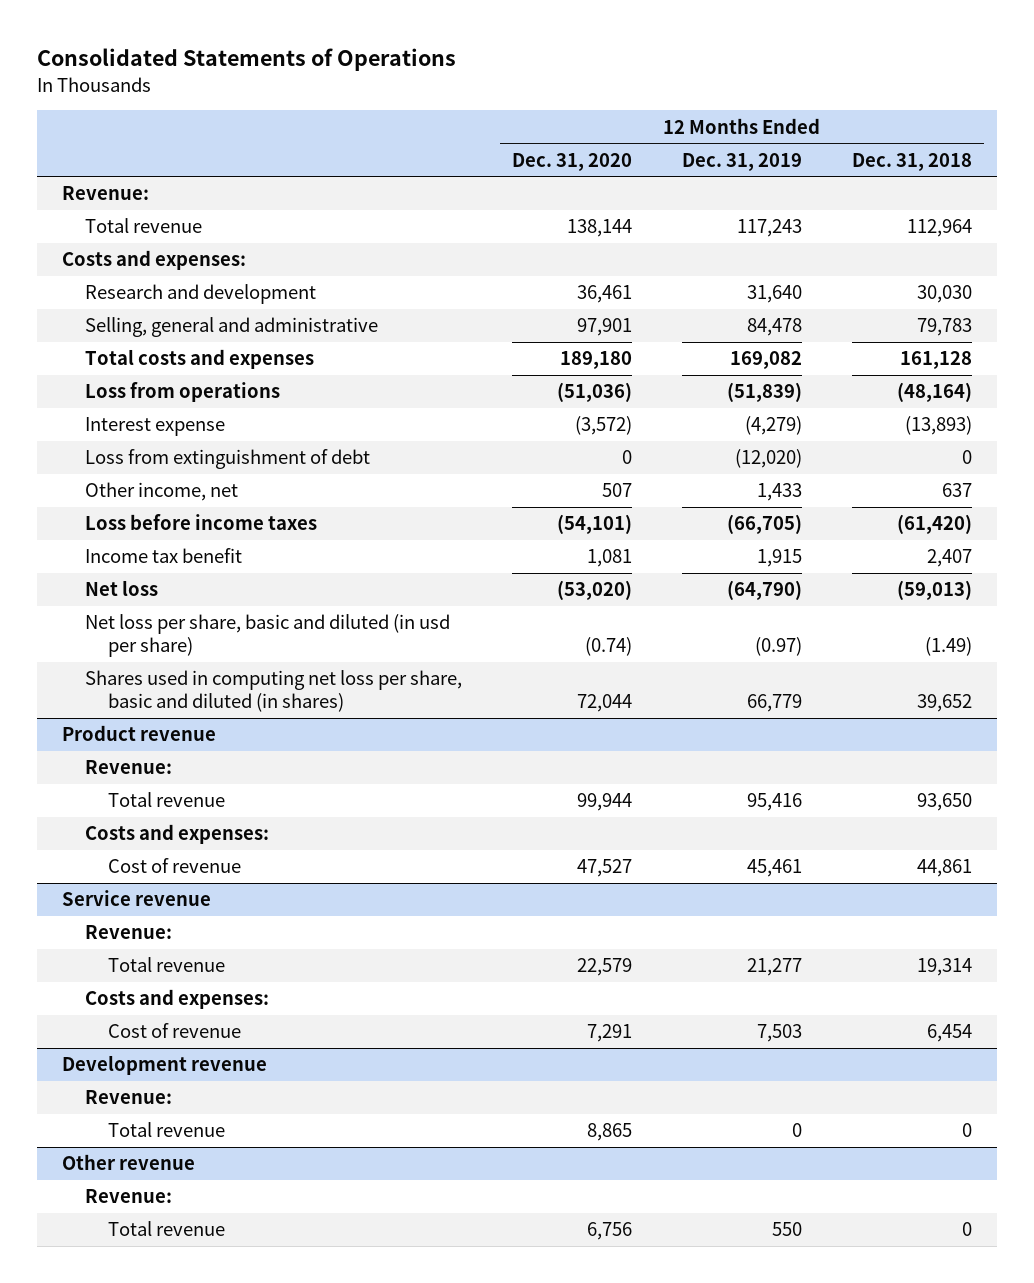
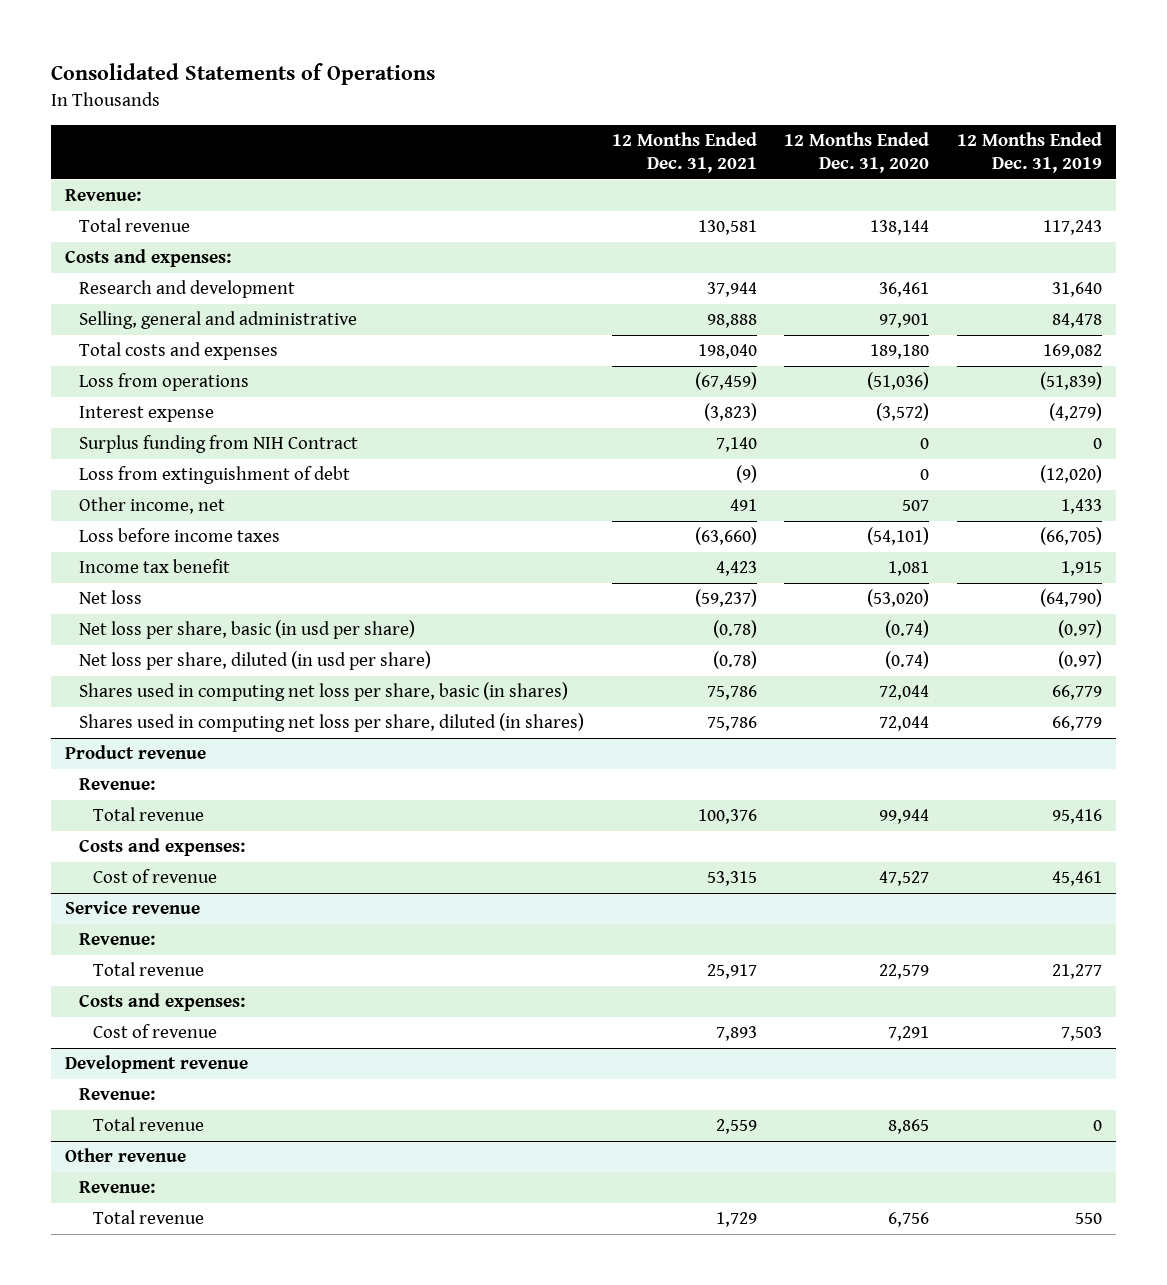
- | 12 Months Ended Dec. 31, 2020 | 12 Months Ended Dec. 31, 2019 | 12 Months Ended Dec. 31, 2018
+ | 12 Months Ended Dec. 31, 2021 | 12 Months Ended Dec. 31, 2020 | 12 Months Ended Dec. 31, 2019
+ Surplus funding from NIH Contract | 7,140 | 0 | 0
- Net loss per share, basic and diluted (in usd per share) | (0.74) | (0.97) | (1.49)
- Shares used in computing net loss per share, basic and diluted (in shares) | 72,044 | 66,779 | 39,652
+ Net loss per share, basic (in usd per share) | (0.78) | (0.74) | (0.97)
+ Net loss per share, diluted (in usd per share) | (0.78) | (0.74) | (0.97)
+ Shares used in computing net loss per share, basic (in shares) | 75,786 | 72,044 | 66,779
+ Shares used in computing net loss per share, diluted (in shares) | 75,786 | 72,044 | 66,779

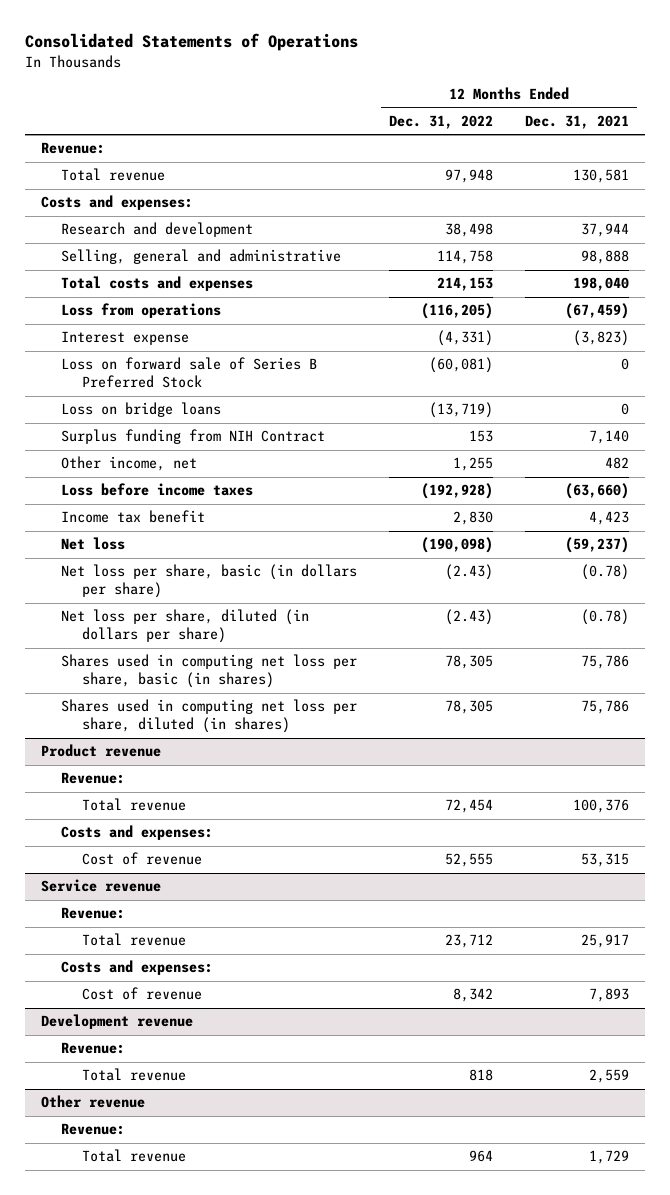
- | 12 Months Ended Dec. 31, 2021 | 12 Months Ended Dec. 31, 2020 | 12 Months Ended Dec. 31, 2019
+ | 12 Months Ended Dec. 31, 2022 | 12 Months Ended Dec. 31, 2021
+ Loss on forward sale of Series B Preferred Stock | (60,081) | 0
+ Loss on bridge loans | (13,719) | 0
- Loss from extinguishment of debt | (9) | 0 | (12,020)
- Other income, net | 491 | 507 | 1,433
+ Other income, net | 1,255 | 482
- Net loss per share, basic (in usd per share) | (0.78) | (0.74) | (0.97)
- Net loss per share, diluted (in usd per share) | (0.78) | (0.74) | (0.97)
+ Net loss per share, basic (in dollars per share) | (2.43) | (0.78)
+ Net loss per share, diluted (in dollars per share) | (2.43) | (0.78)

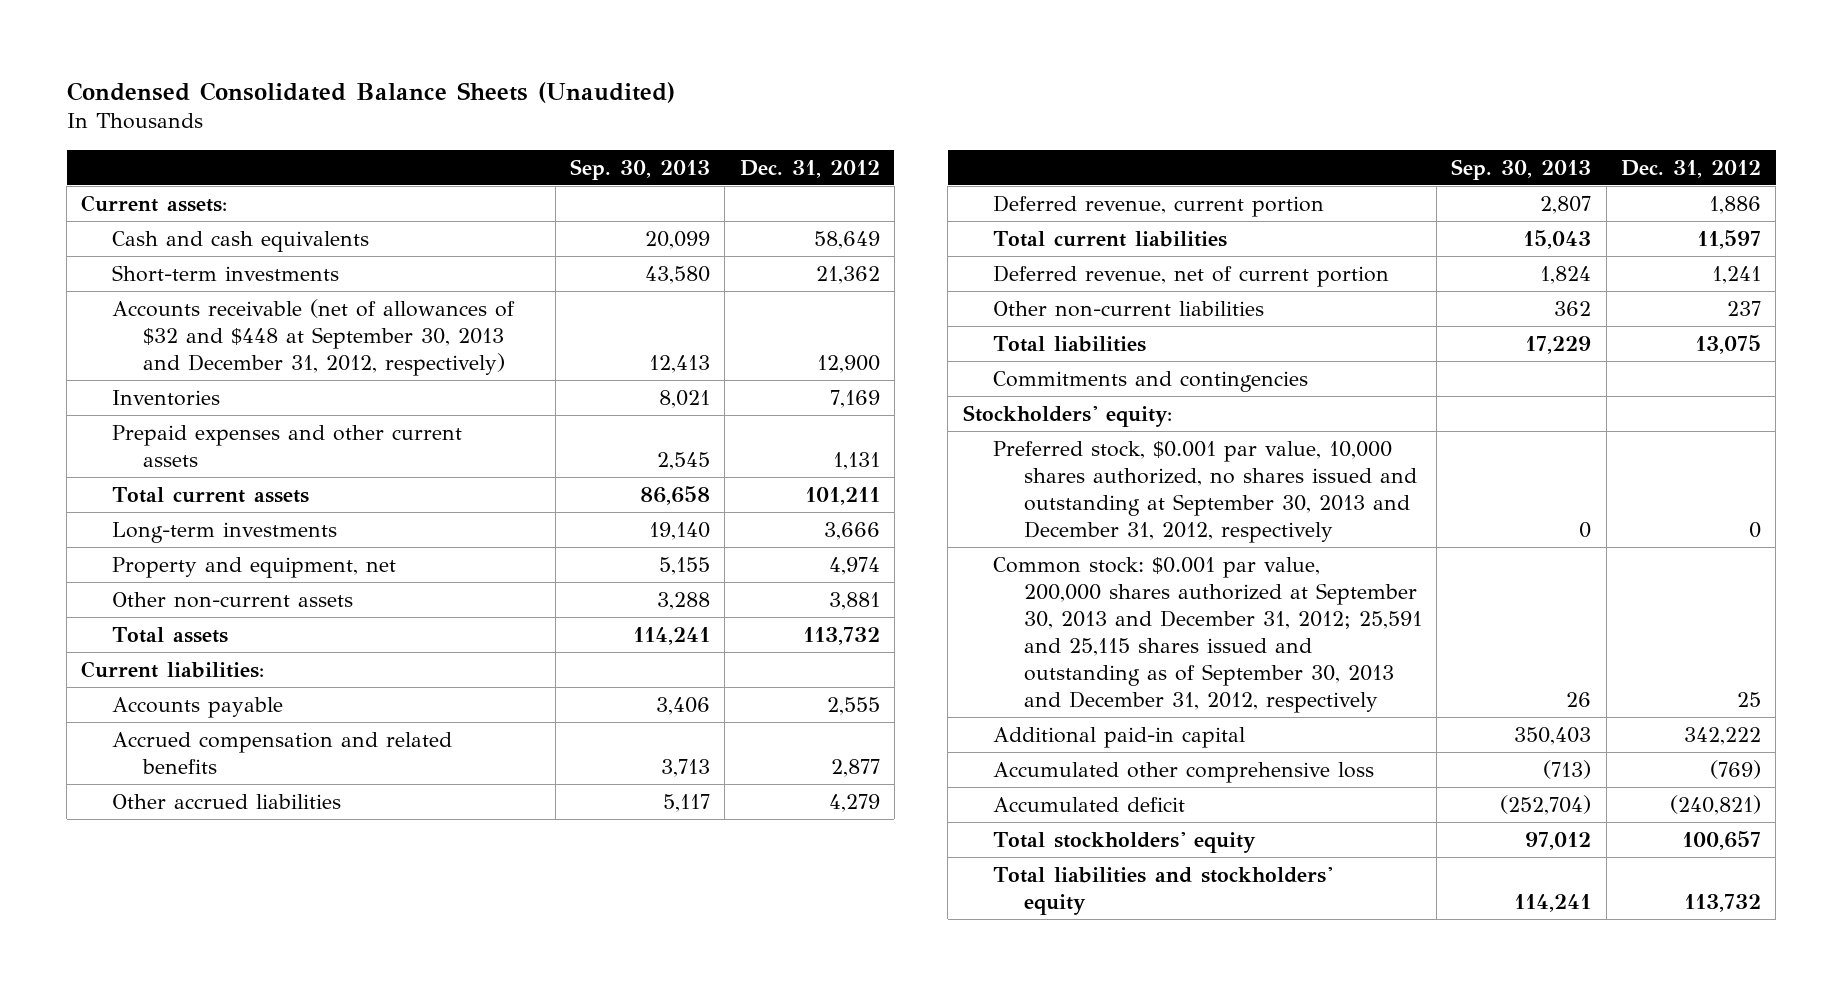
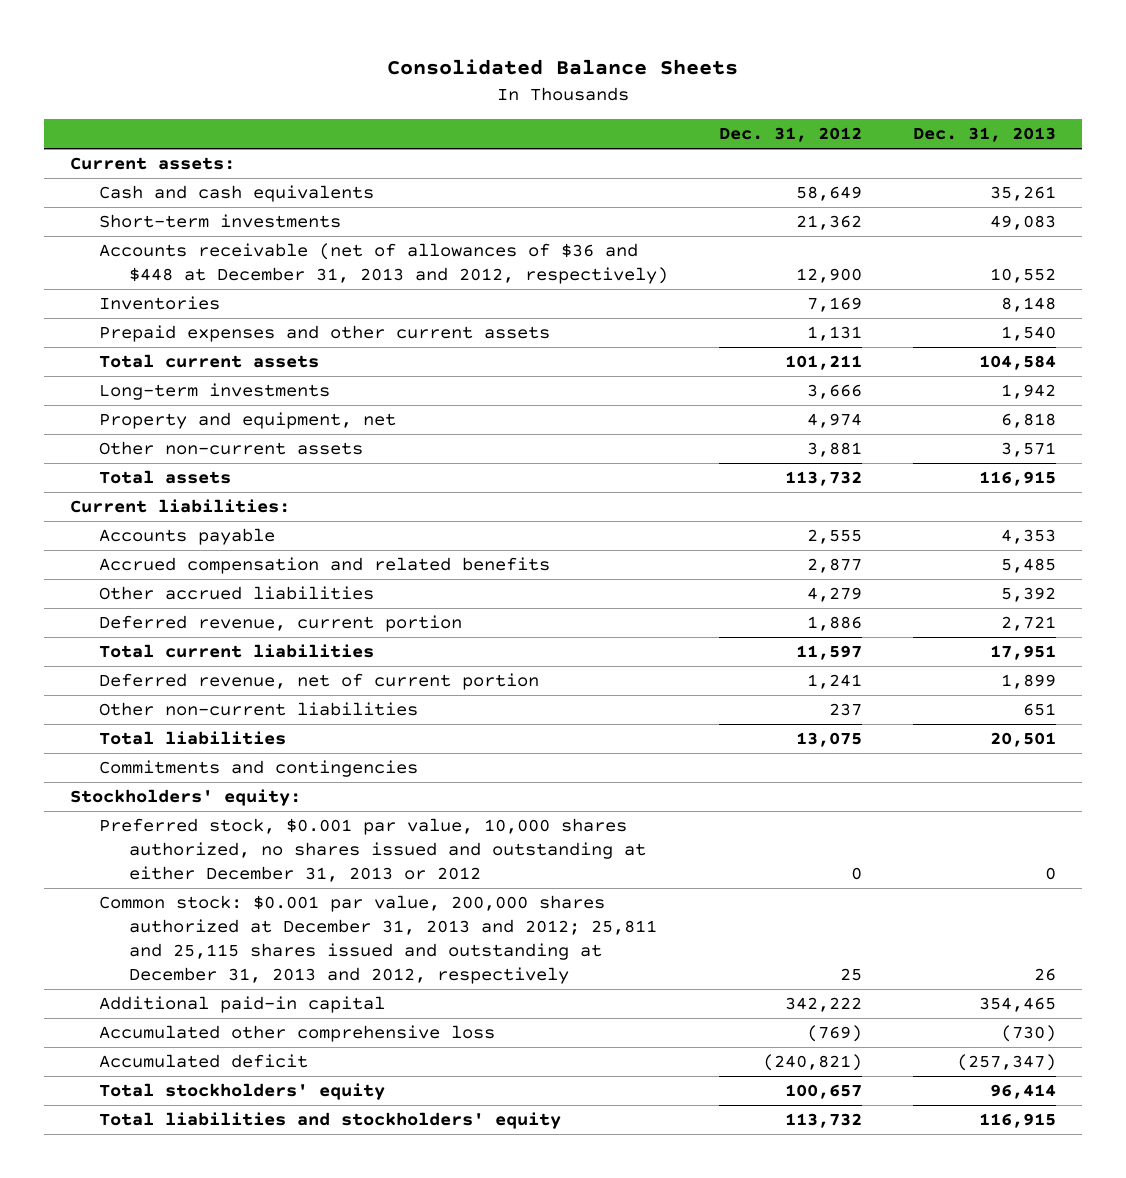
- Condensed Consolidated Balance Sheets (Unaudited)
+ Consolidated Balance Sheets
- | Sep. 30, 2013 | Dec. 31, 2012
+ | Dec. 31, 2012 | Dec. 31, 2013
- Accounts receivable (net of allowances of $32 and $448 at September 30, 2013 and December 31, 2012, respectively) | 12,413 | 12,900
+ Accounts receivable (net of allowances of $36 and $448 at December 31, 2013 and 2012, respectively) | 12,900 | 10,552
- Preferred stock, $0.001 par value, 10,000 shares authorized, no shares issued and outstanding at September 30, 2013 and December 31, 2012, respectively | 0 | 0
- Common stock: $0.001 par value, 200,000 shares authorized at September 30, 2013 and December 31, 2012; 25,591 and 25,115 shares issued and outstanding as of September 30, 2013 and December 31, 2012, respectively | 26 | 25
+ Preferred stock, $0.001 par value, 10,000 shares authorized, no shares issued and outstanding at either December 31, 2013 or 2012 | 0 | 0
+ Common stock: $0.001 par value, 200,000 shares authorized at December 31, 2013 and 2012; 25,811 and 25,115 shares issued and outstanding at December 31, 2013 and 2012, respectively | 25 | 26

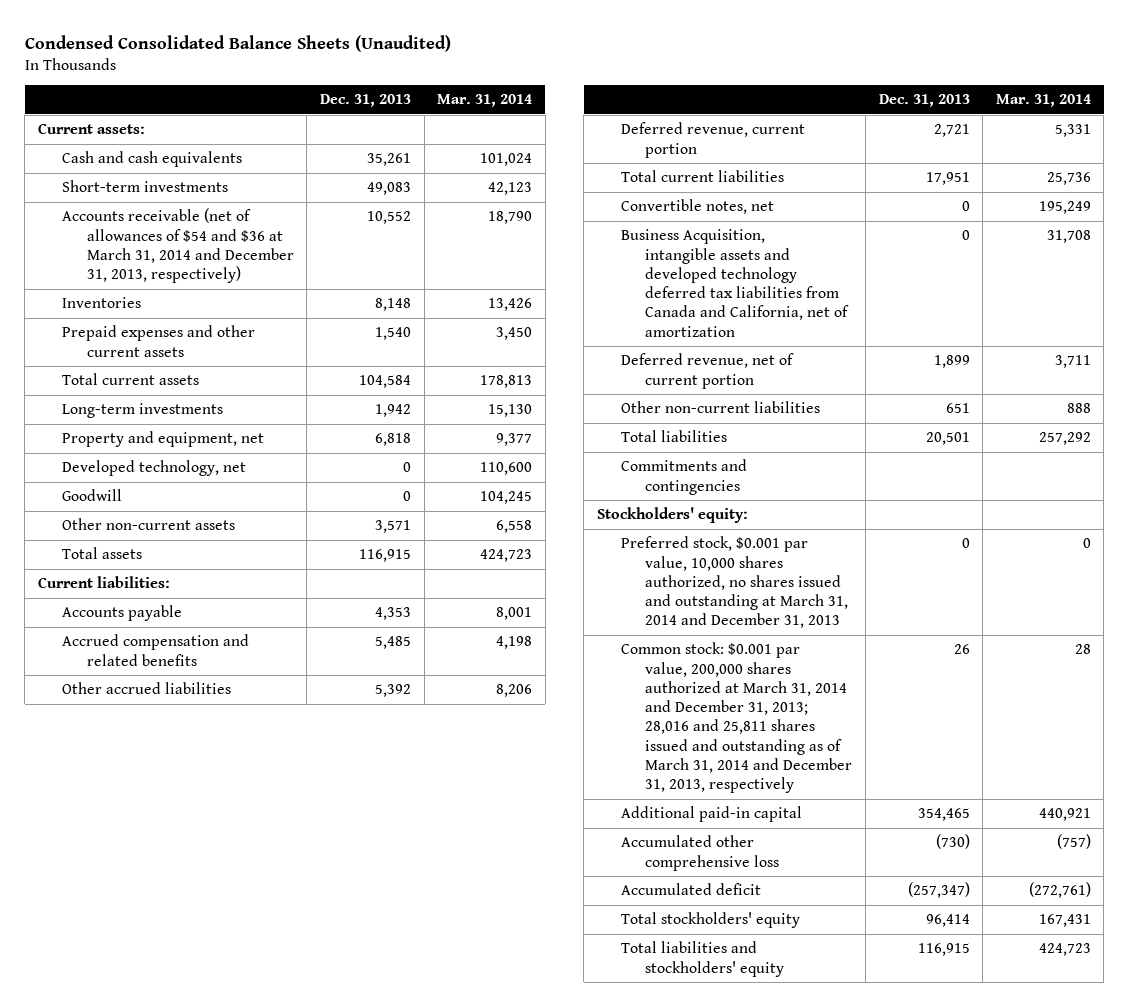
- Consolidated Balance Sheets
+ Condensed Consolidated Balance Sheets (Unaudited)
- | Dec. 31, 2012 | Dec. 31, 2013
+ | Dec. 31, 2013 | Mar. 31, 2014
- Accounts receivable (net of allowances of $36 and $448 at December 31, 2013 and 2012, respectively) | 12,900 | 10,552
+ Accounts receivable (net of allowances of $54 and $36 at March 31, 2014 and December 31, 2013, respectively) | 10,552 | 18,790
+ Developed technology, net | 0 | 110,600
+ Goodwill | 0 | 104,245
+ Convertible notes, net | 0 | 195,249
+ Business Acquisition, intangible assets and developed technology deferred tax liabilities from Canada and California, net of amortization | 0 | 31,708
- Preferred stock, $0.001 par value, 10,000 shares authorized, no shares issued and outstanding at either December 31, 2013 or 2012 | 0 | 0
- Common stock: $0.001 par value, 200,000 shares authorized at December 31, 2013 and 2012; 25,811 and 25,115 shares issued and outstanding at December 31, 2013 and 2012, respectively | 25 | 26
+ Preferred stock, $0.001 par value, 10,000 shares authorized, no shares issued and outstanding at March 31, 2014 and December 31, 2013 | 0 | 0
+ Common stock: $0.001 par value, 200,000 shares authorized at March 31, 2014 and December 31, 2013; 28,016 and 25,811 shares issued and outstanding as of March 31, 2014 and December 31, 2013, respectively | 26 | 28

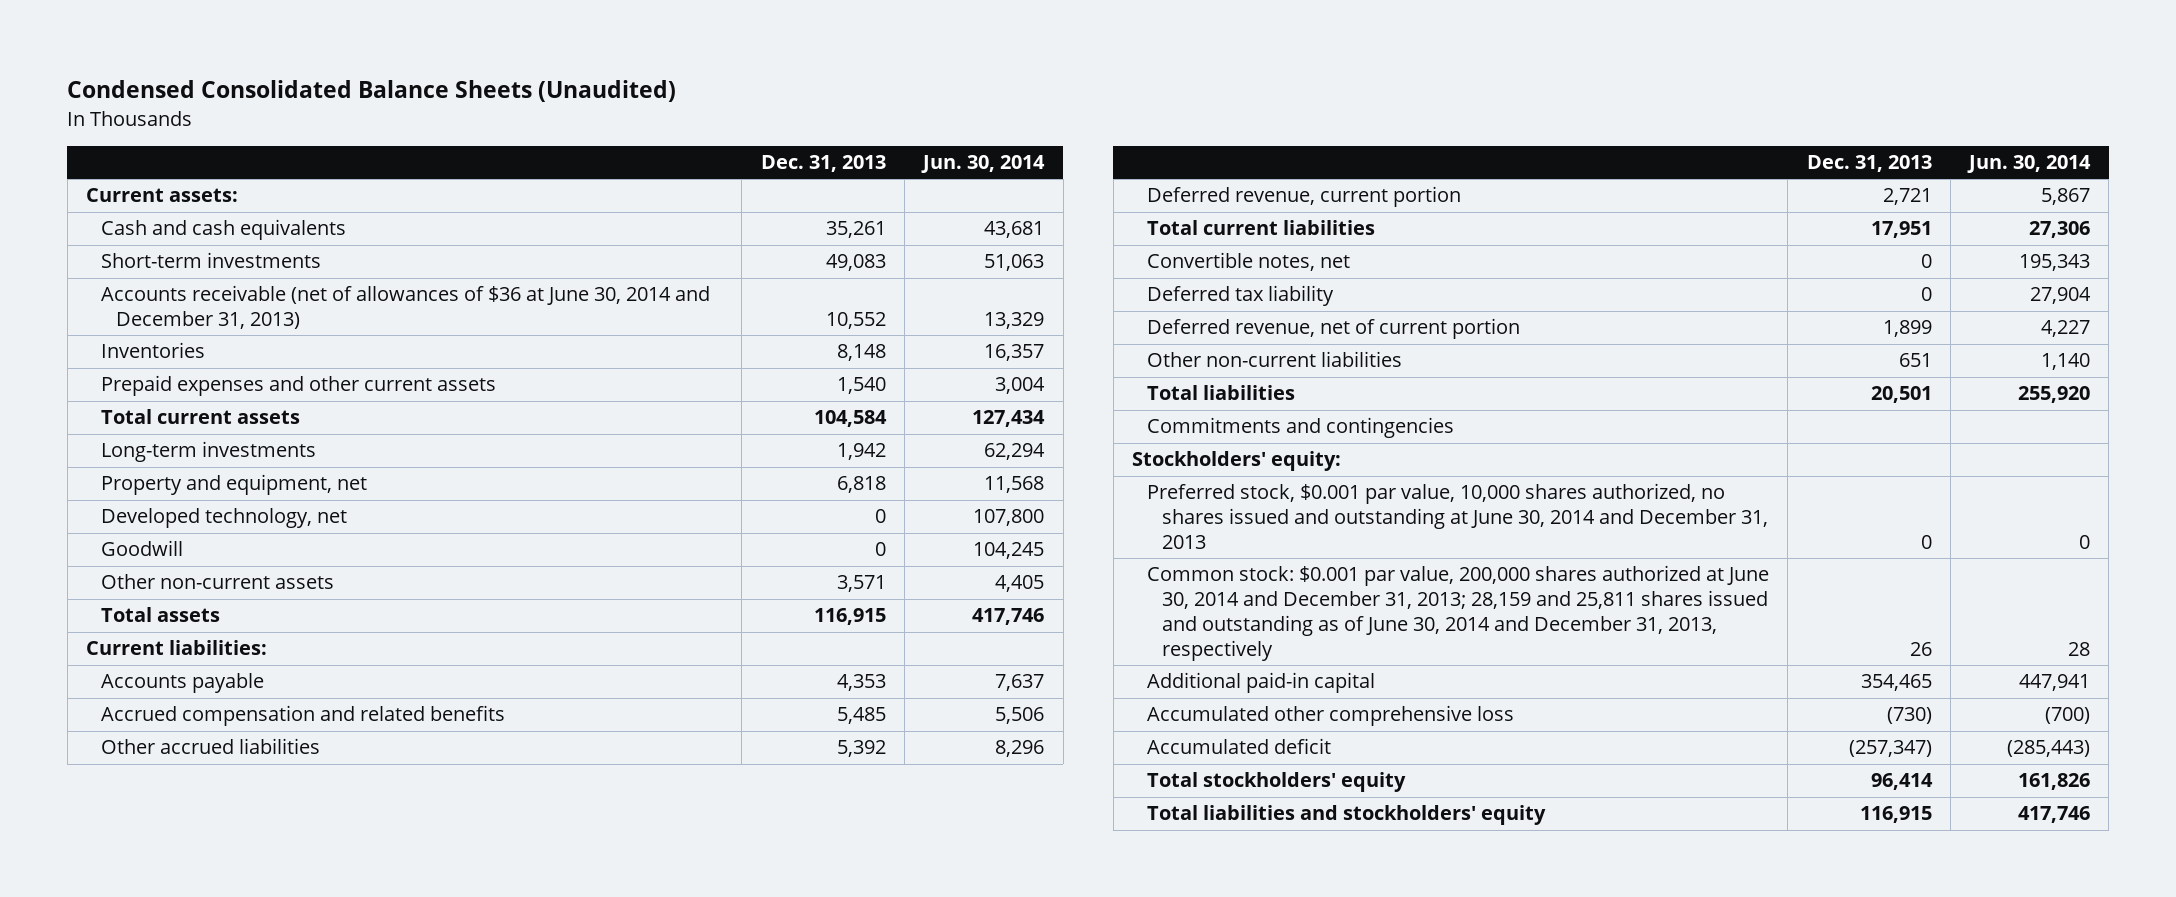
- | Dec. 31, 2013 | Mar. 31, 2014
+ | Dec. 31, 2013 | Jun. 30, 2014
- Accounts receivable (net of allowances of $54 and $36 at March 31, 2014 and December 31, 2013, respectively) | 10,552 | 18,790
+ Accounts receivable (net of allowances of $36 at June 30, 2014 and December 31, 2013) | 10,552 | 13,329
- Business Acquisition, intangible assets and developed technology deferred tax liabilities from Canada and California, net of amortization | 0 | 31,708
+ Deferred tax liability | 0 | 27,904
- Preferred stock, $0.001 par value, 10,000 shares authorized, no shares issued and outstanding at March 31, 2014 and December 31, 2013 | 0 | 0
- Common stock: $0.001 par value, 200,000 shares authorized at March 31, 2014 and December 31, 2013; 28,016 and 25,811 shares issued and outstanding as of March 31, 2014 and December 31, 2013, respectively | 26 | 28
+ Preferred stock, $0.001 par value, 10,000 shares authorized, no shares issued and outstanding at June 30, 2014 and December 31, 2013 | 0 | 0
+ Common stock: $0.001 par value, 200,000 shares authorized at June 30, 2014 and December 31, 2013; 28,159 and 25,811 shares issued and outstanding as of June 30, 2014 and December 31, 2013, respectively | 26 | 28

